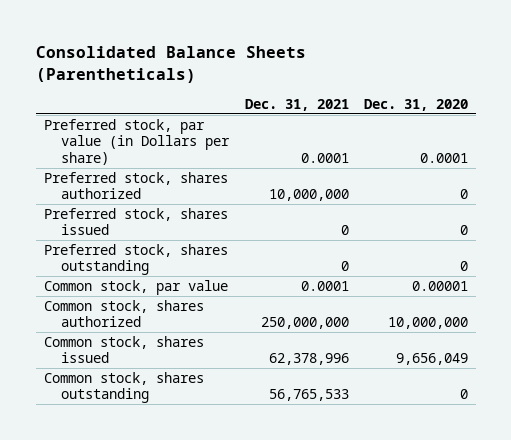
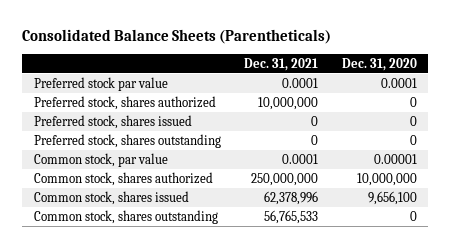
- Preferred stock, par value (in Dollars per share) | 0.0001 | 0.0001
+ Preferred stock par value | 0.0001 | 0.0001
- Common stock, shares issued | 62,378,996 | 9,656,049
+ Common stock, shares issued | 62,378,996 | 9,656,100

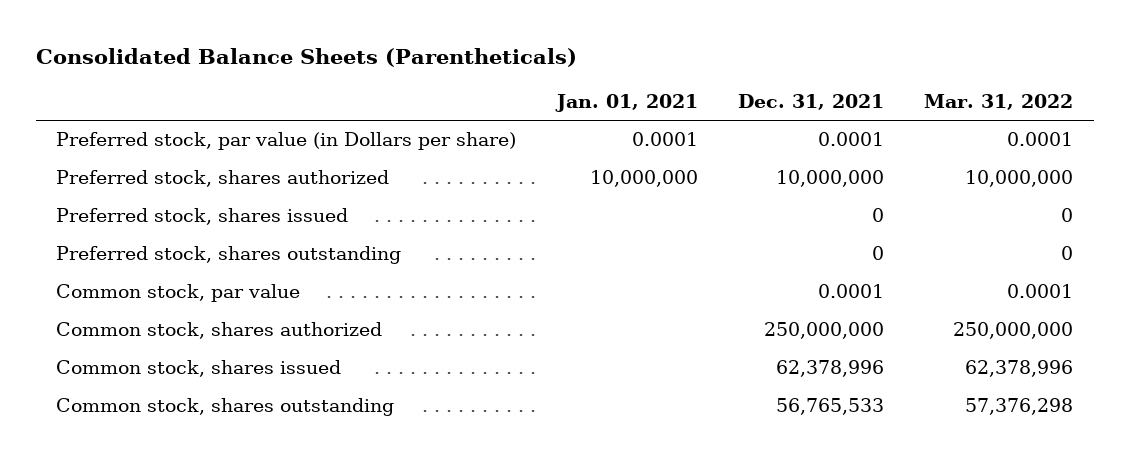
- | Dec. 31, 2021 | Dec. 31, 2020
+ | Jan. 01, 2021 | Dec. 31, 2021 | Mar. 31, 2022
- Preferred stock par value | 0.0001 | 0.0001
+ Preferred stock, par value (in Dollars per share) | 0.0001 | 0.0001 | 0.0001

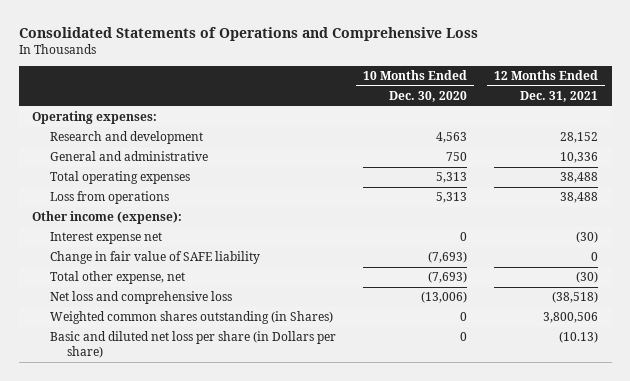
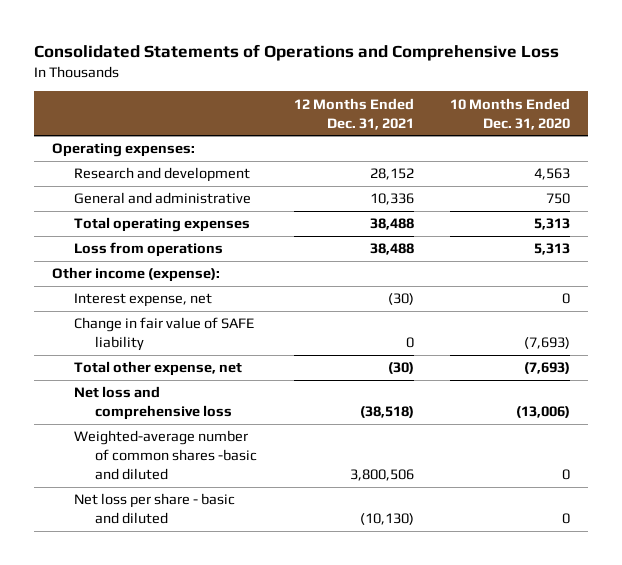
- | 10 Months Ended Dec. 30, 2020 | 12 Months Ended Dec. 31, 2021
+ | 12 Months Ended Dec. 31, 2021 | 10 Months Ended Dec. 31, 2020
- Interest expense net | 0 | (30)
+ Interest expense, net | (30) | 0
- Weighted common shares outstanding (in Shares) | 0 | 3,800,506
- Basic and diluted net loss per share (in Dollars per share) | 0 | (10.13)
+ Weighted-average number of common shares -basic and diluted | 3,800,506 | 0
+ Net loss per share - basic and diluted | (10,130) | 0

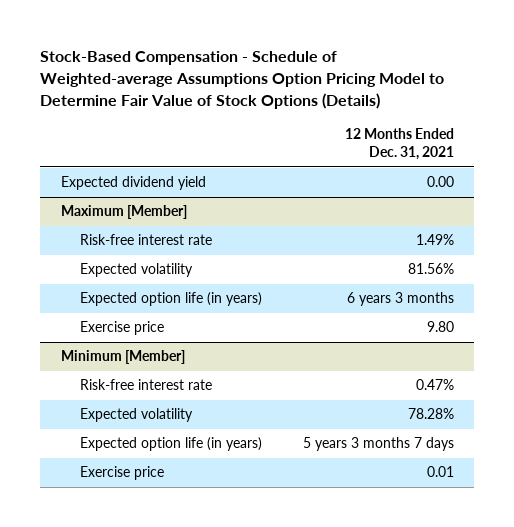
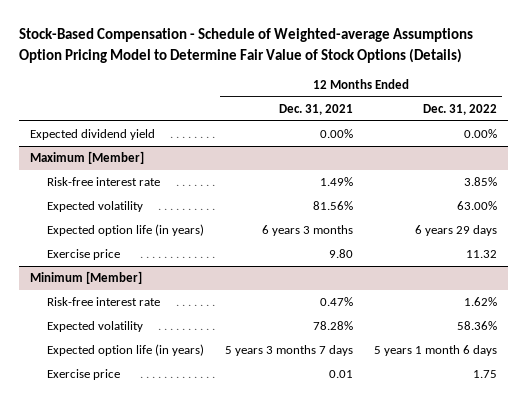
- | 12 Months Ended Dec. 31, 2021
+ | 12 Months Ended Dec. 31, 2021 | 12 Months Ended Dec. 31, 2022
- Expected dividend yield | 0.00
+ Expected dividend yield | 0.00% | 0.00%

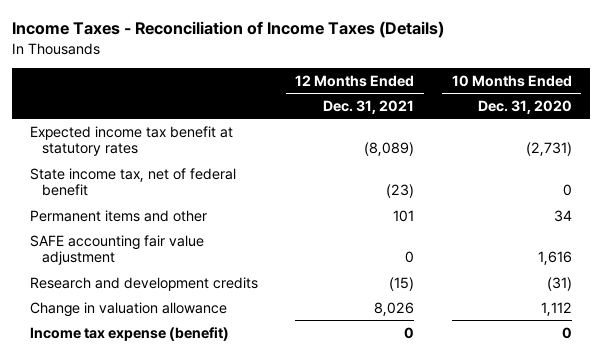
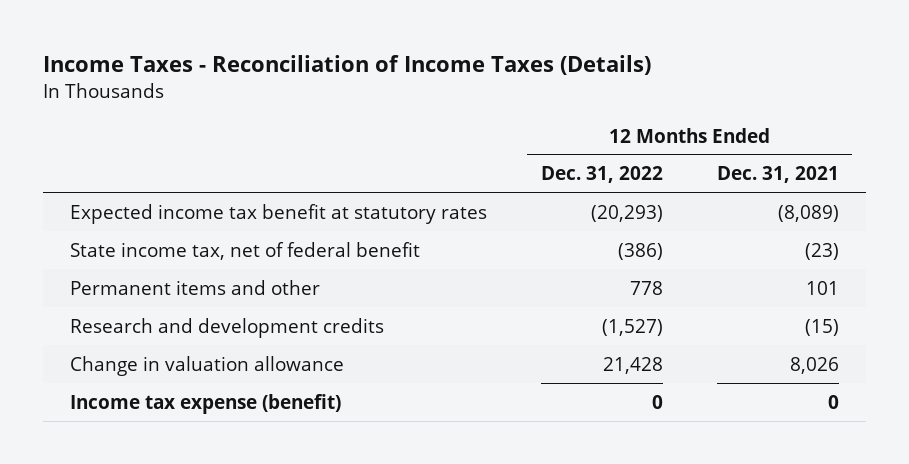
- | 12 Months Ended Dec. 31, 2021 | 10 Months Ended Dec. 31, 2020
+ | 12 Months Ended Dec. 31, 2022 | 12 Months Ended Dec. 31, 2021
- SAFE accounting fair value adjustment | 0 | 1,616

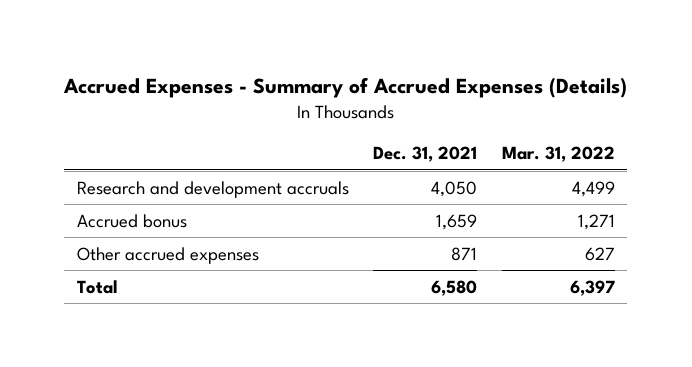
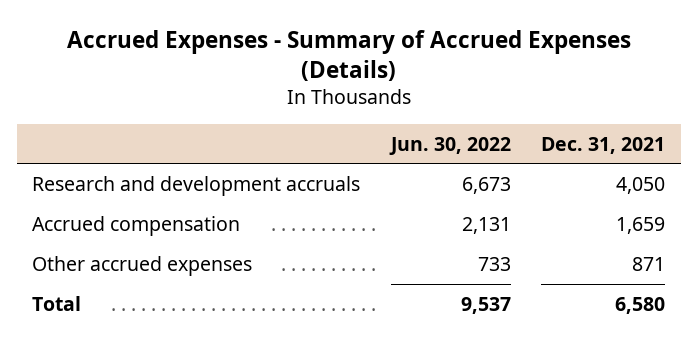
- | Dec. 31, 2021 | Mar. 31, 2022
+ | Jun. 30, 2022 | Dec. 31, 2021
- Accrued bonus | 1,659 | 1,271
+ Accrued compensation | 2,131 | 1,659

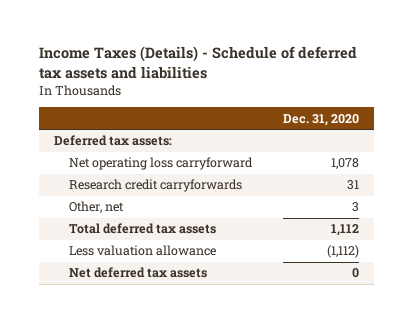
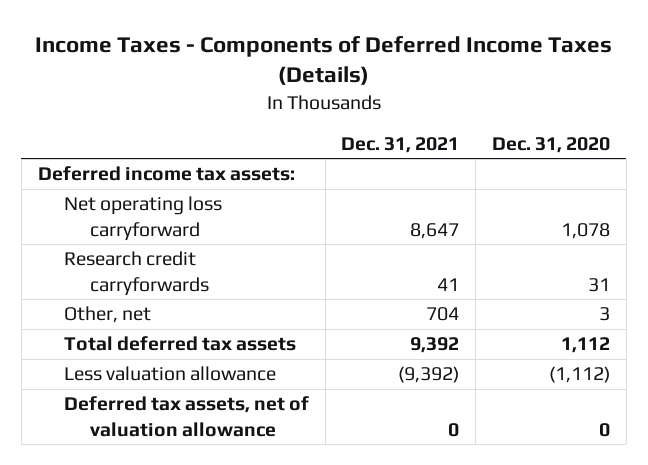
- Income Taxes (Details) - Schedule of deferred tax assets and liabilities
+ Income Taxes - Components of Deferred Income Taxes (Details)
- | Dec. 31, 2020
+ | Dec. 31, 2021 | Dec. 31, 2020
- Deferred tax assets:
+ Deferred income tax assets:
- Net deferred tax assets | 0
+ Deferred tax assets, net of valuation allowance | 0 | 0

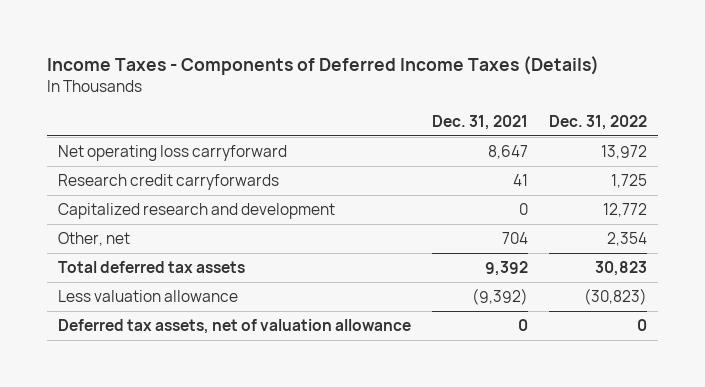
- | Dec. 31, 2021 | Dec. 31, 2020
+ | Dec. 31, 2021 | Dec. 31, 2022
- Deferred income tax assets:
+ Capitalized research and development | 0 | 12,772

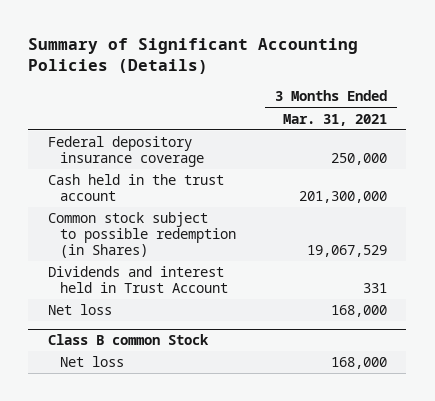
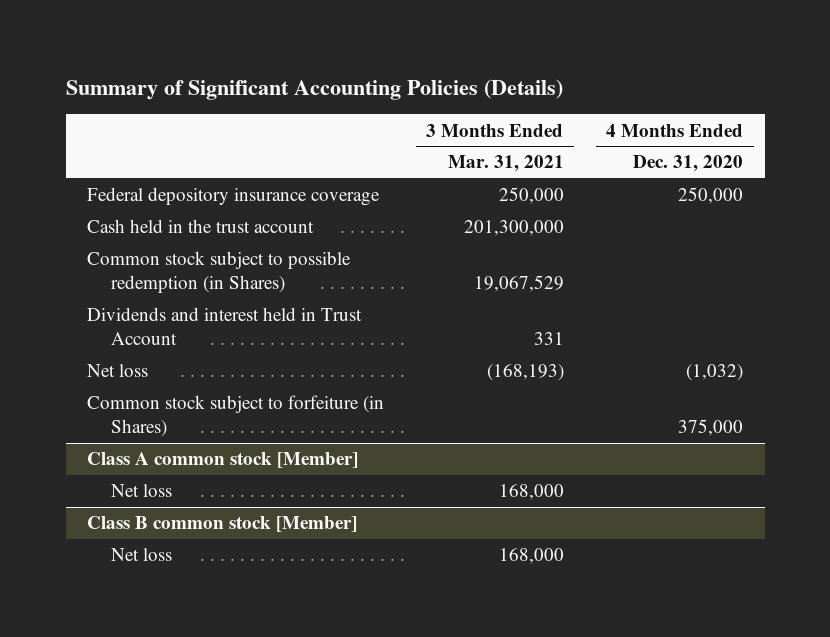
- | 3 Months Ended Mar. 31, 2021
+ | 3 Months Ended Mar. 31, 2021 | 4 Months Ended Dec. 31, 2020
+ Net loss | (168,193) | (1,032)
+ Common stock subject to forfeiture (in Shares) | | 375,000
+ Class A common stock [Member]
- Class B common Stock
+ Class B common stock [Member]

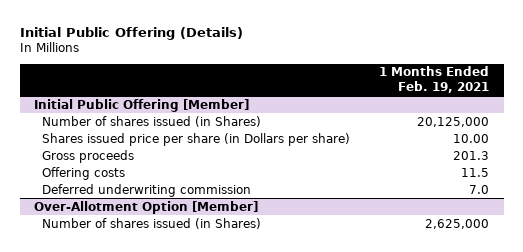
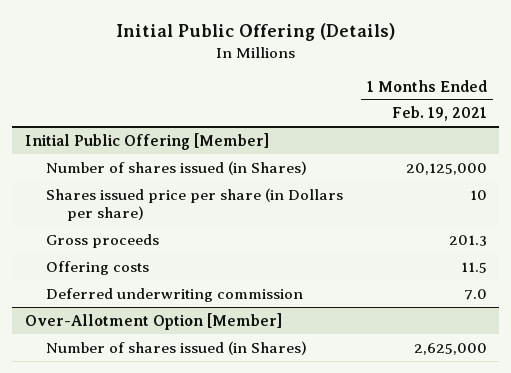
@ Initial Public Offering [Member]
- Shares issued price per share (in Dollars per share) | 10.00
+ Shares issued price per share (in Dollars per share) | 10

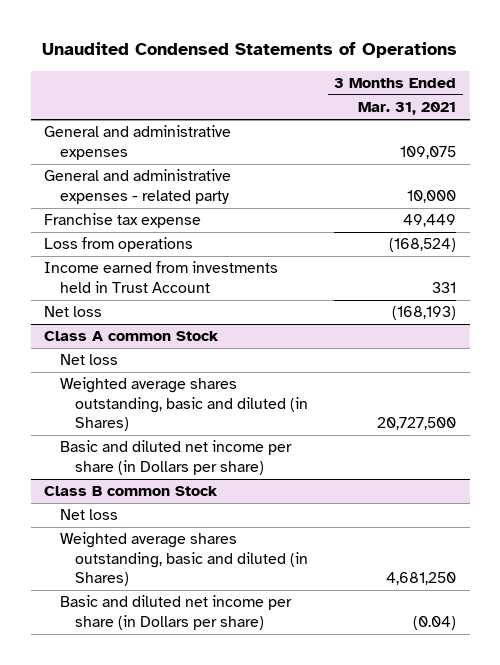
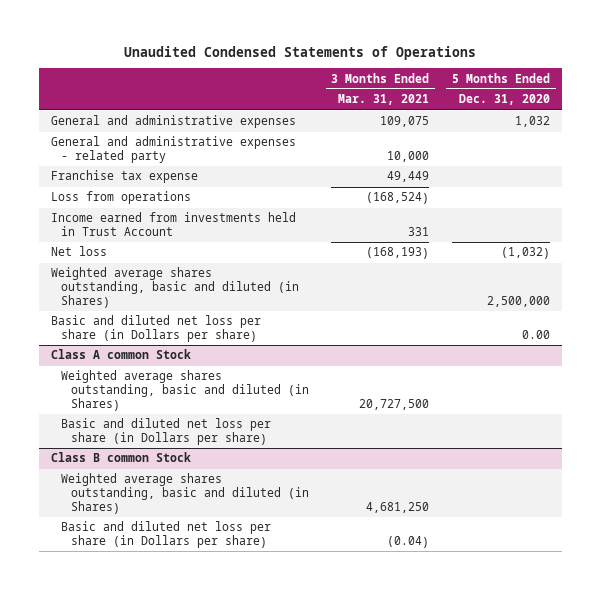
- | 3 Months Ended Mar. 31, 2021
+ | 3 Months Ended Mar. 31, 2021 | 5 Months Ended Dec. 31, 2020
+ Weighted average shares outstanding, basic and diluted (in Shares) | | 2,500,000
+ Basic and diluted net loss per share (in Dollars per share) | | 0.00
@ Class A common Stock
- Net loss
- Basic and diluted net income per share (in Dollars per share)
+ Basic and diluted net loss per share (in Dollars per share)
@ Class B common Stock
- Net loss
- Basic and diluted net income per share (in Dollars per share) | (0.04)
+ Basic and diluted net loss per share (in Dollars per share) | (0.04) |

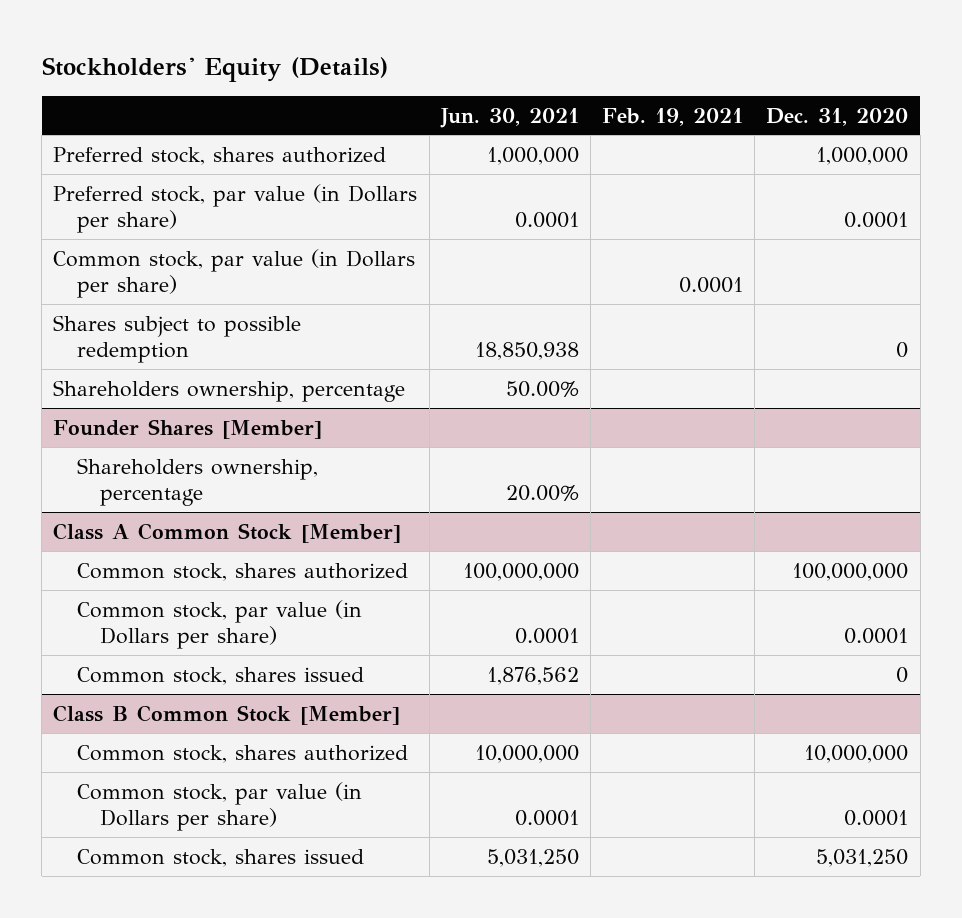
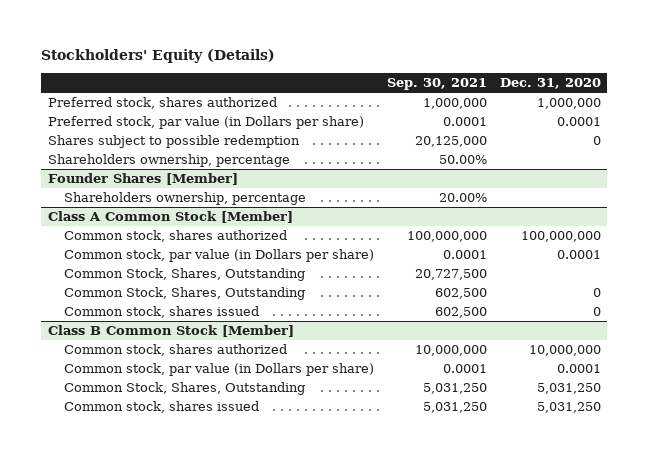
- | Jun. 30, 2021 | Feb. 19, 2021 | Dec. 31, 2020
+ | Sep. 30, 2021 | Dec. 31, 2020
- Common stock, par value (in Dollars per share) | | 0.0001 |
@ Class A Common Stock [Member]
+ Common Stock, Shares, Outstanding | 20,727,500 |
+ Common Stock, Shares, Outstanding | 602,500 | 0
@ Class B Common Stock [Member]
+ Common Stock, Shares, Outstanding | 5,031,250 | 5,031,250

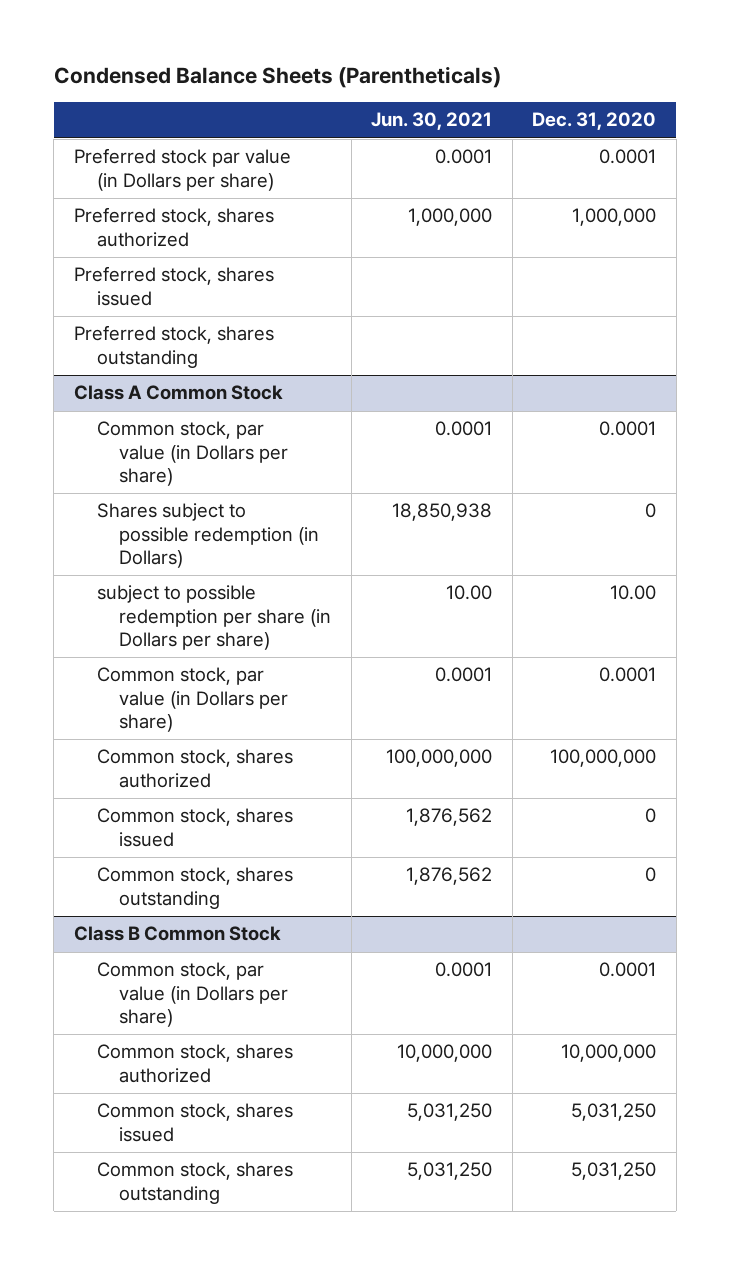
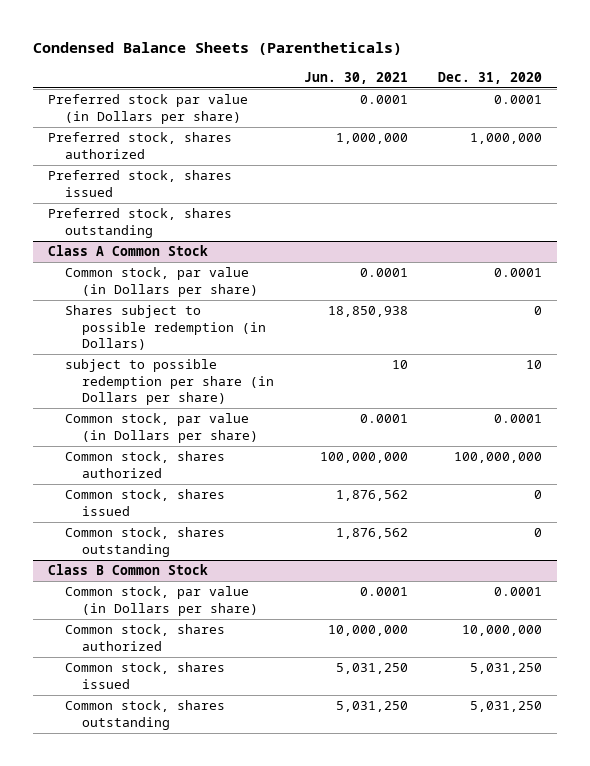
@ Class A Common Stock
- subject to possible redemption per share (in Dollars per share) | 10.00 | 10.00
+ subject to possible redemption per share (in Dollars per share) | 10 | 10

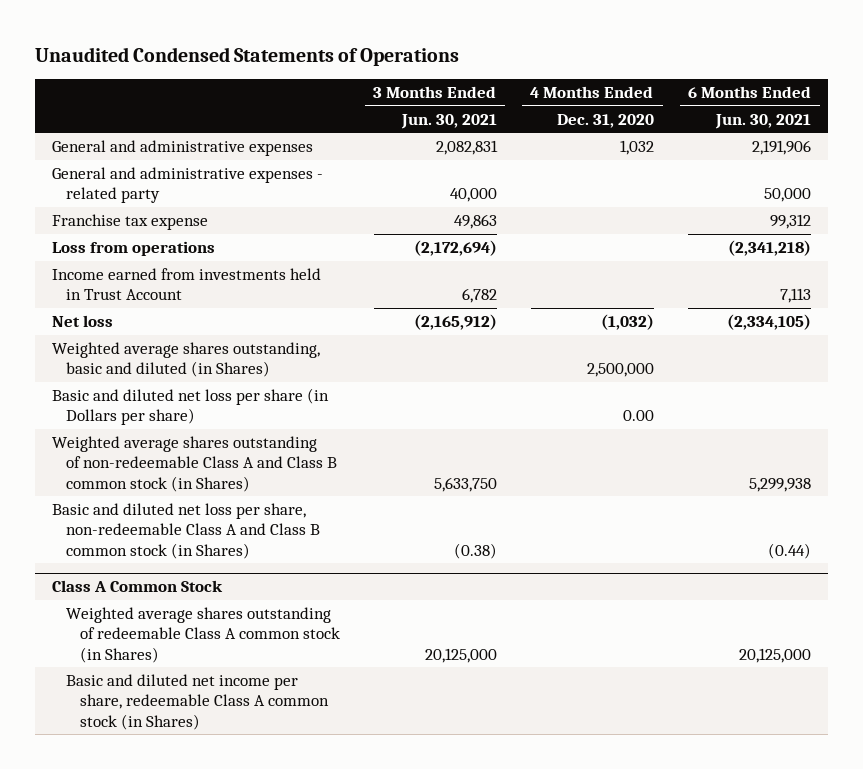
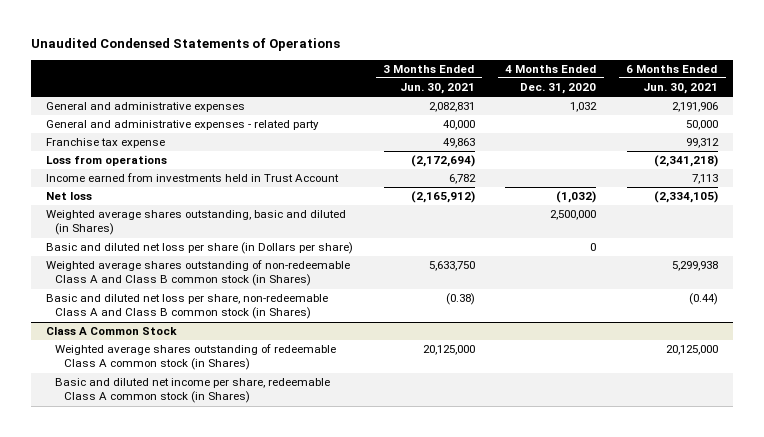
- Basic and diluted net loss per share (in Dollars per share) | | 0.00 |
+ Basic and diluted net loss per share (in Dollars per share) | | 0 |

